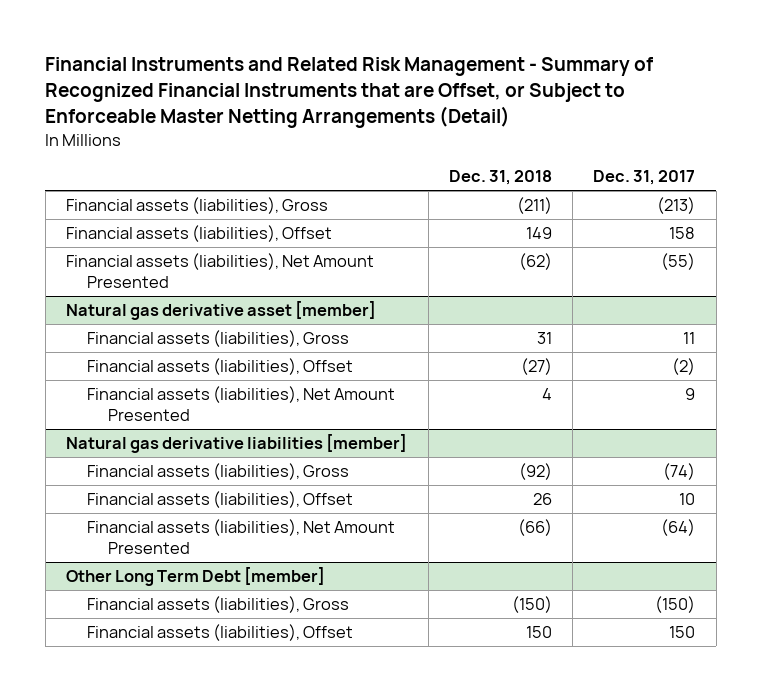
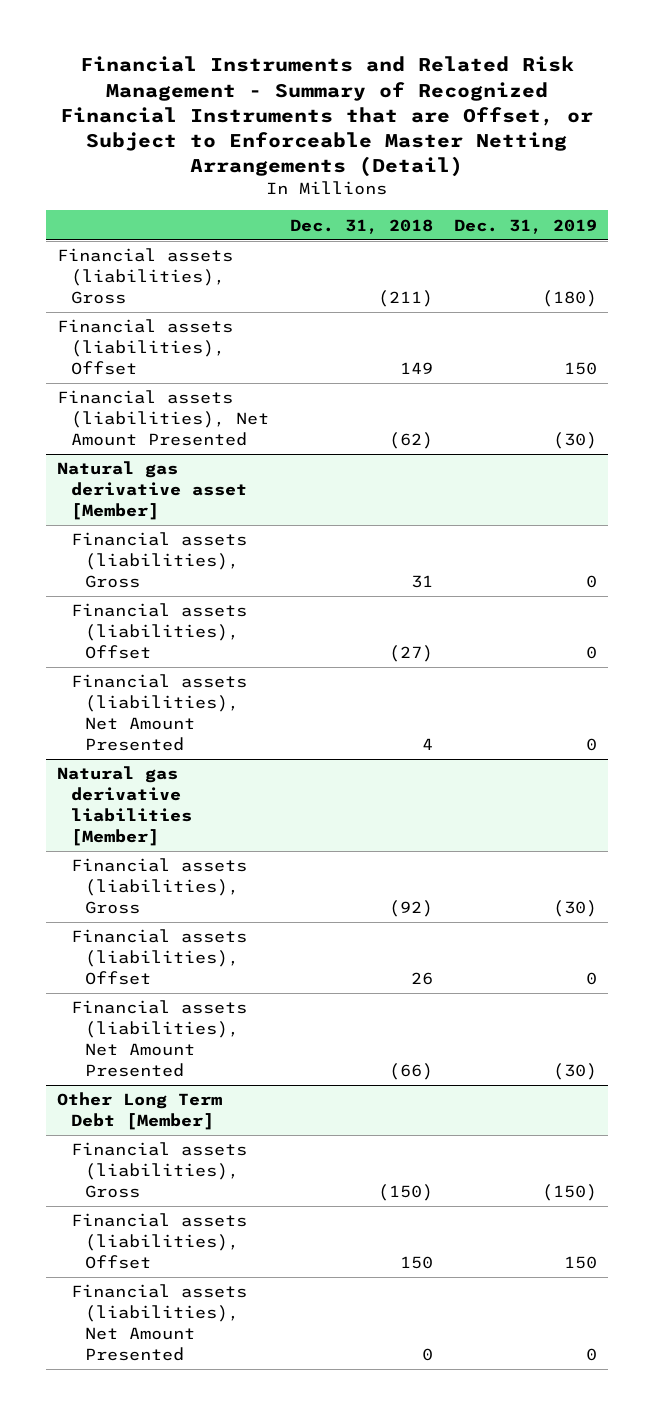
- | Dec. 31, 2018 | Dec. 31, 2017
+ | Dec. 31, 2018 | Dec. 31, 2019
- Natural gas derivative asset [member]
+ Natural gas derivative asset [Member]
- Natural gas derivative liabilities [member]
+ Natural gas derivative liabilities [Member]
- Other Long Term Debt [member]
+ Other Long Term Debt [Member]
+ Financial assets (liabilities), Net Amount Presented | 0 | 0

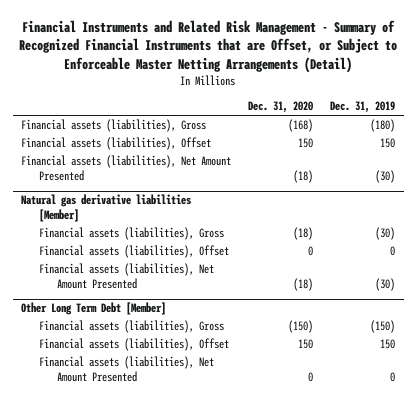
- | Dec. 31, 2018 | Dec. 31, 2019
+ | Dec. 31, 2020 | Dec. 31, 2019
- Natural gas derivative asset [Member]
- Financial assets (liabilities), Gross | 31 | 0
- Financial assets (liabilities), Offset | (27) | 0
- Financial assets (liabilities), Net Amount Presented | 4 | 0

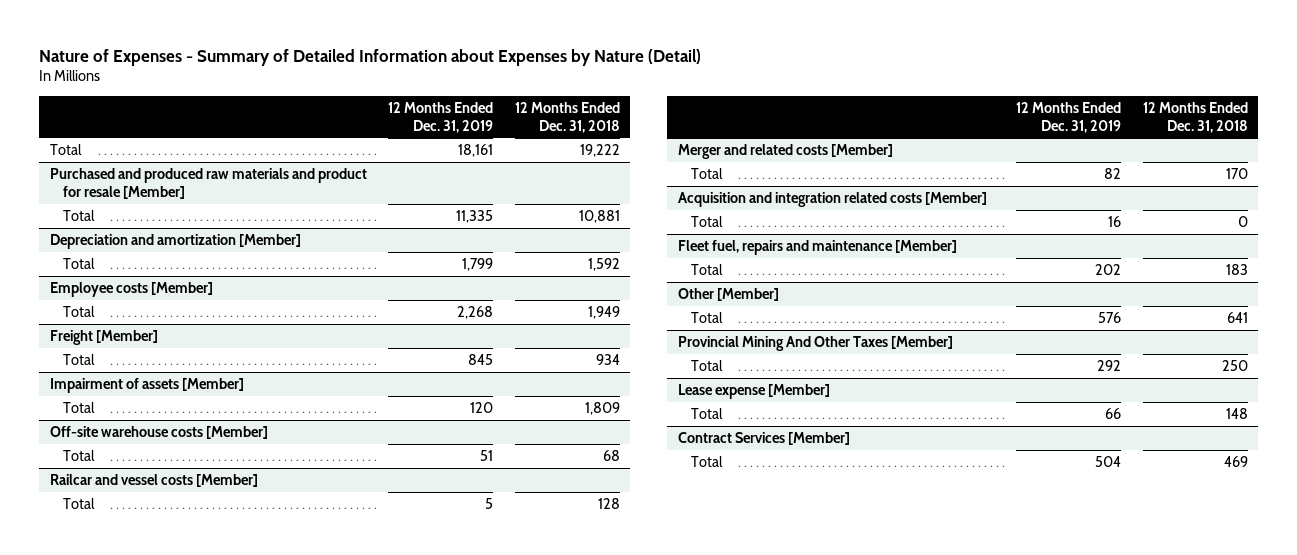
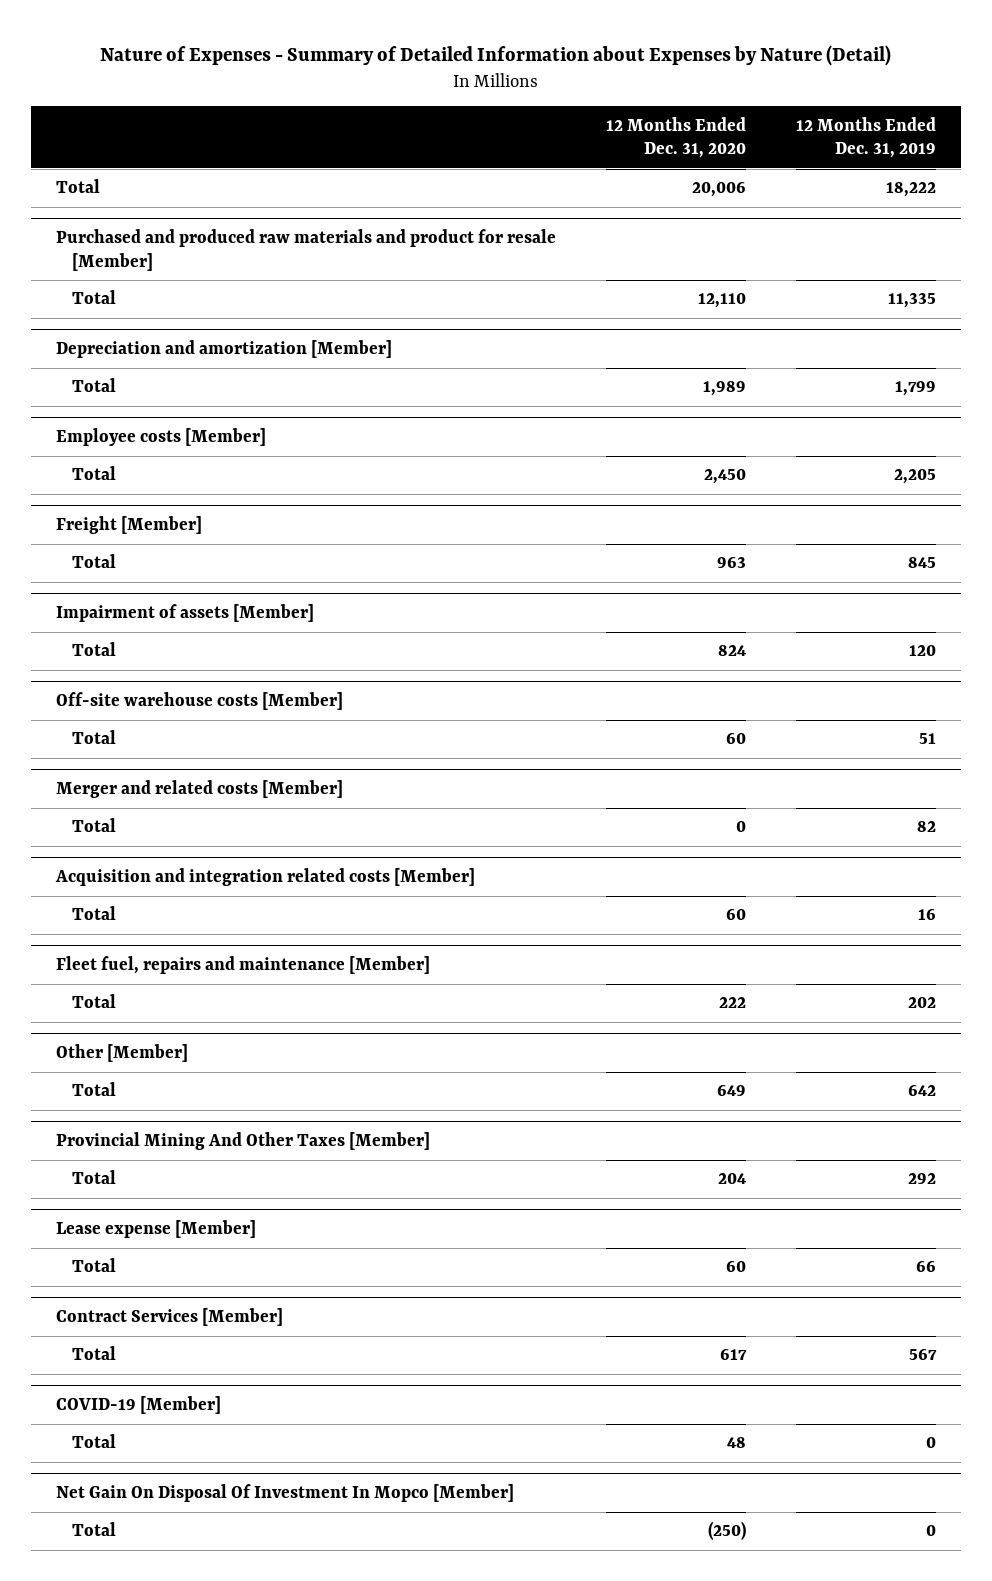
- | 12 Months Ended Dec. 31, 2019 | 12 Months Ended Dec. 31, 2018
+ | 12 Months Ended Dec. 31, 2020 | 12 Months Ended Dec. 31, 2019
- Total | 18,161 | 19,222
+ Total | 20,006 | 18,222
@ Employee costs [Member]
- Total | 2,268 | 1,949
+ Total | 2,450 | 2,205
- Railcar and vessel costs [Member]
- Total | 5 | 128
@ Other [Member]
- Total | 576 | 641
+ Total | 649 | 642
@ Contract Services [Member]
- Total | 504 | 469
+ Total | 617 | 567
+ COVID-19 [Member]
+ Total | 48 | 0
+ Net Gain On Disposal Of Investment In Mopco [Member]
+ Total | (250) | 0

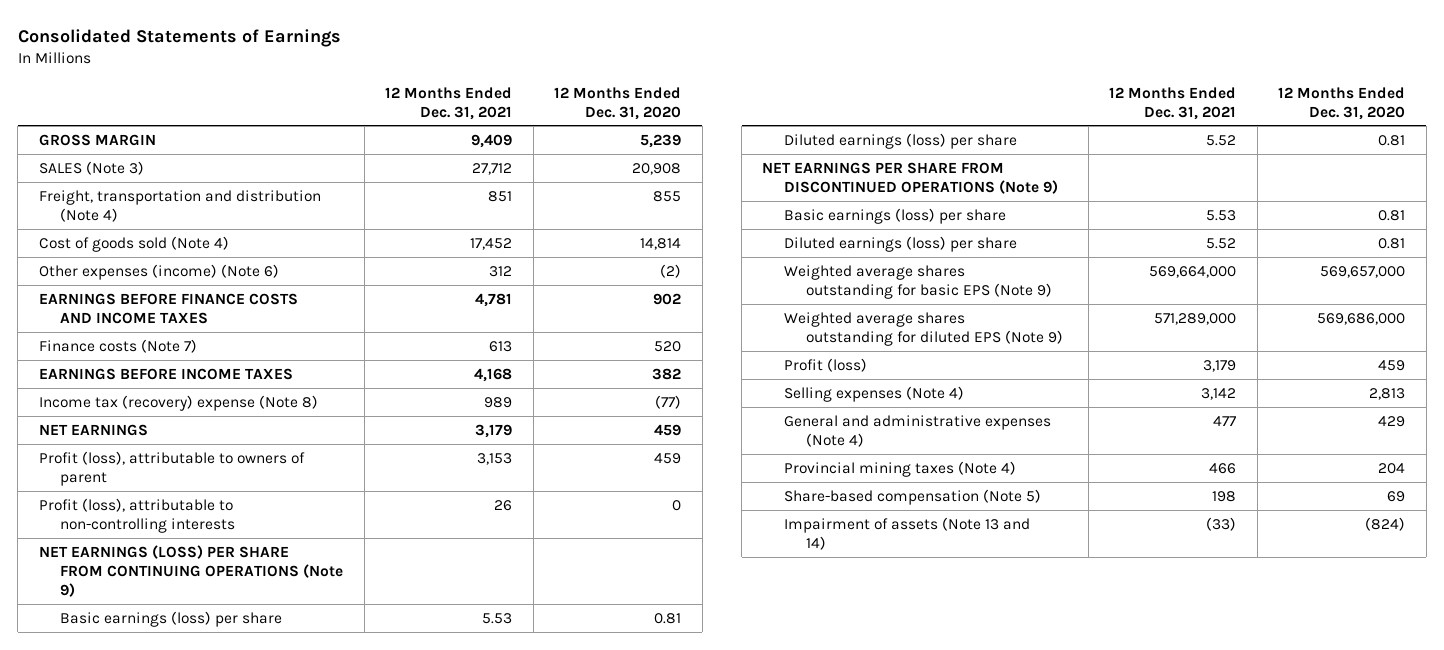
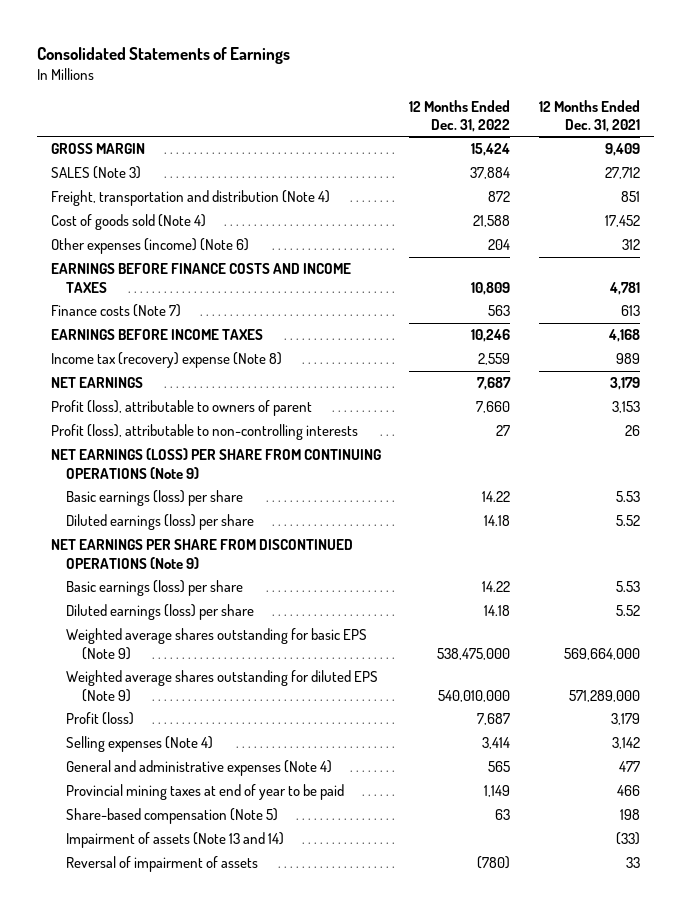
- | 12 Months Ended Dec. 31, 2021 | 12 Months Ended Dec. 31, 2020
+ | 12 Months Ended Dec. 31, 2022 | 12 Months Ended Dec. 31, 2021
- Provincial mining taxes (Note 4) | 466 | 204
+ Provincial mining taxes at end of year to be paid | 1,149 | 466
+ Reversal of impairment of assets | (780) | 33

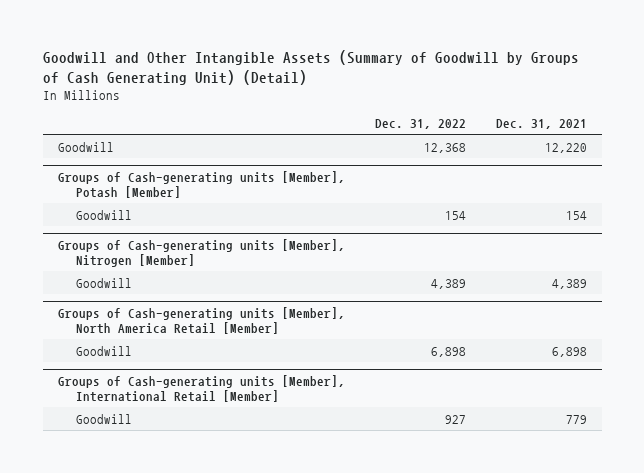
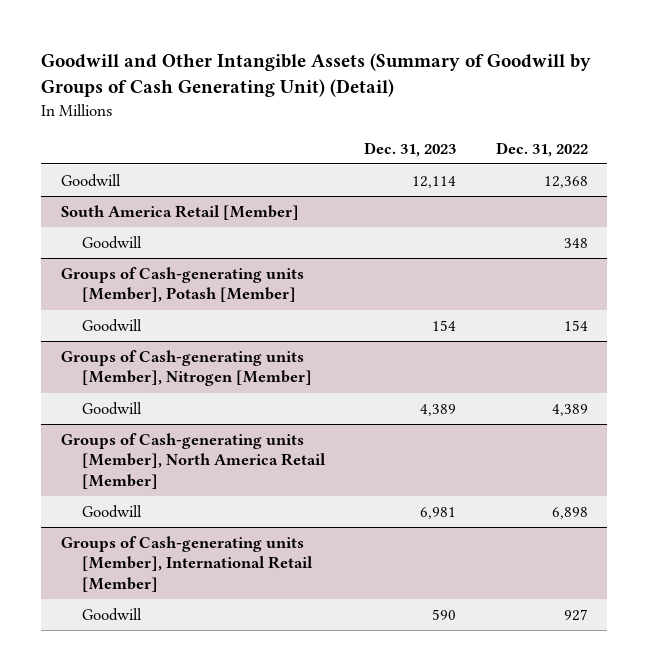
- | Dec. 31, 2022 | Dec. 31, 2021
+ | Dec. 31, 2023 | Dec. 31, 2022
+ South America Retail [Member]
+ Goodwill | | 348

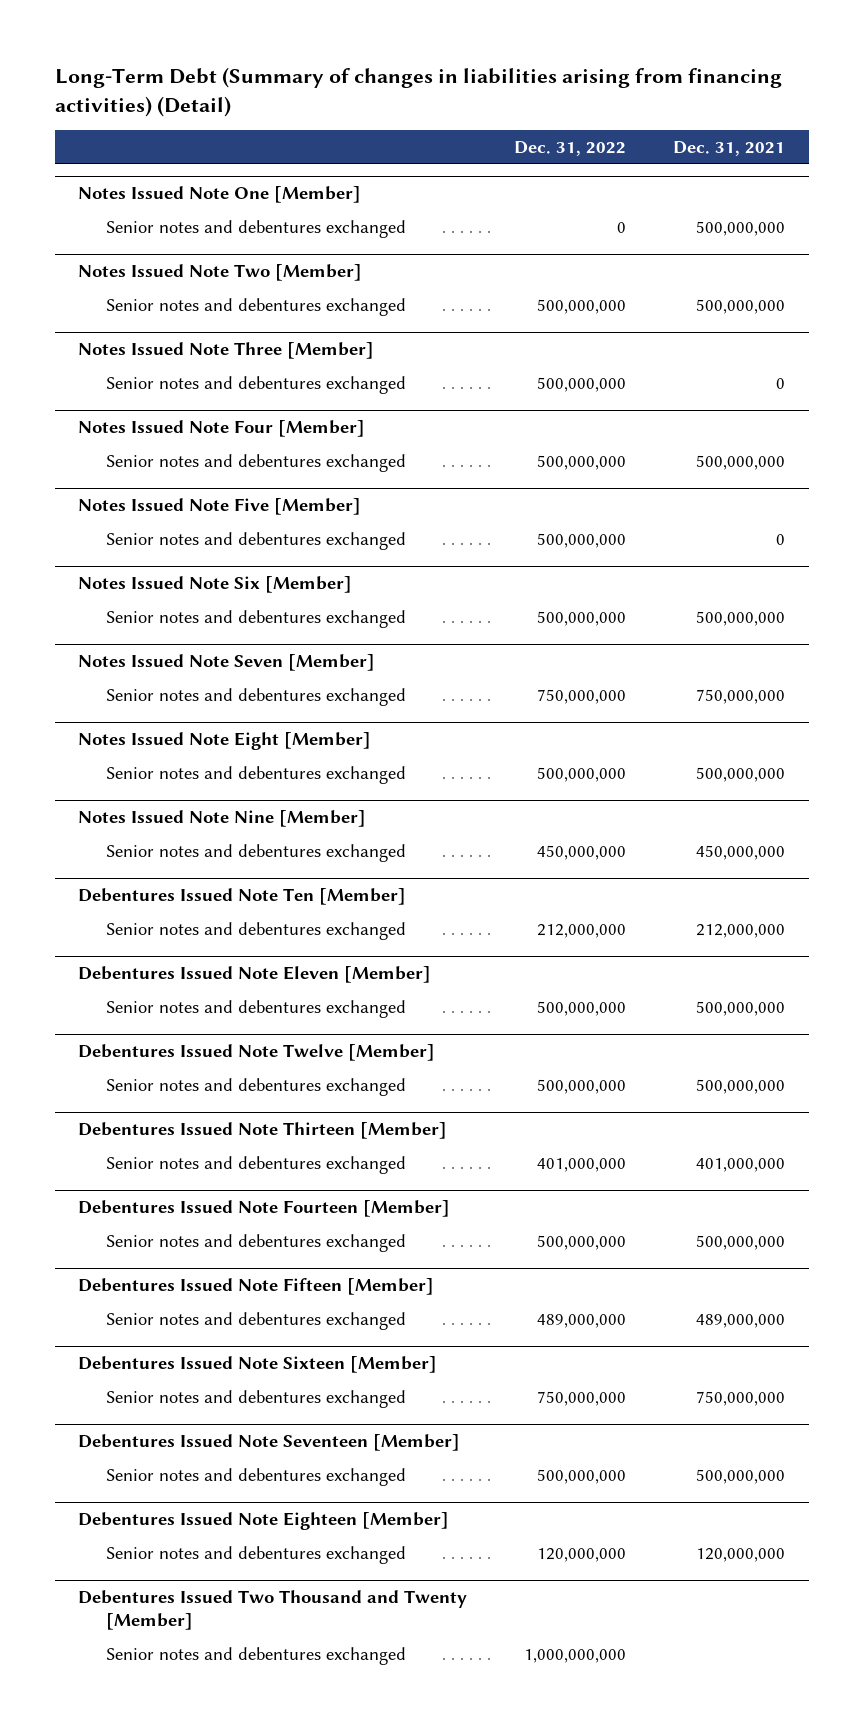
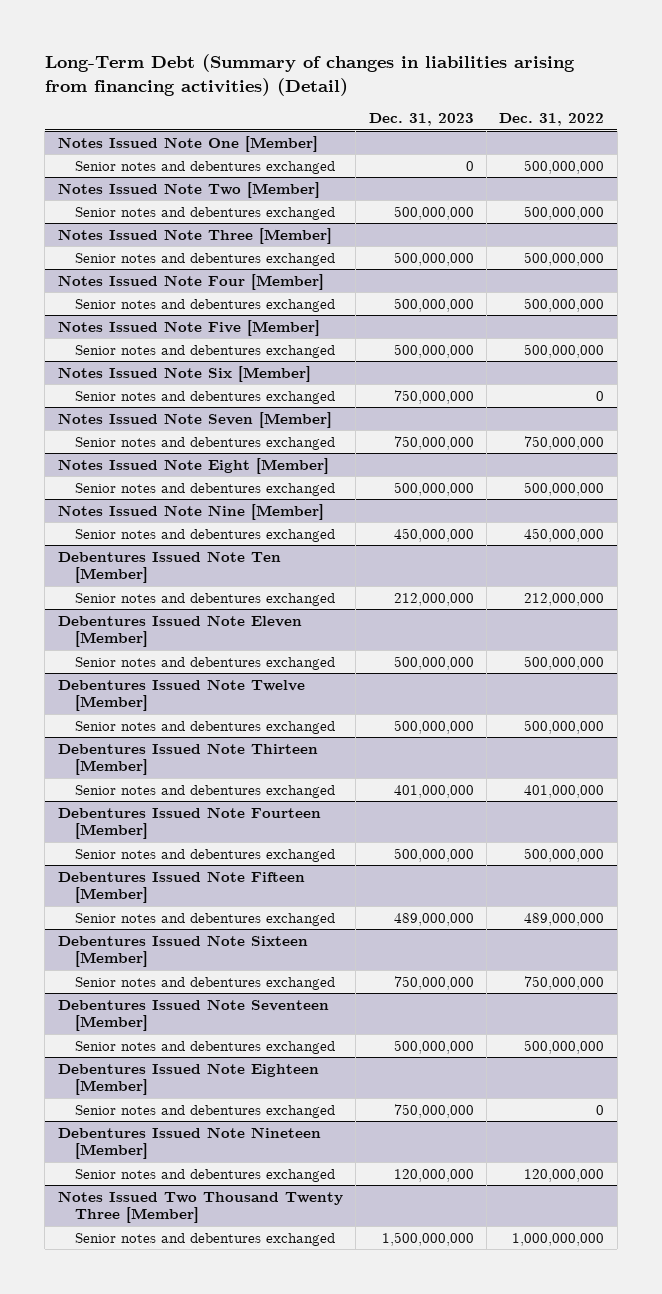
- | Dec. 31, 2022 | Dec. 31, 2021
+ | Dec. 31, 2023 | Dec. 31, 2022
@ Notes Issued Note One [Member]
- Senior notes and debentures exchanged | 0 | 500,000,000
+ Senior notes and debentures exchanged | 0 | 500,000,000
@ Notes Issued Note Six [Member]
- Senior notes and debentures exchanged | 500,000,000 | 500,000,000
+ Senior notes and debentures exchanged | 750,000,000 | 0
@ Debentures Issued Note Eighteen [Member]
+ Senior notes and debentures exchanged | 750,000,000 | 0
+ Debentures Issued Note Nineteen [Member]
- Debentures Issued Two Thousand and Twenty [Member]
+ Notes Issued Two Thousand Twenty Three [Member]

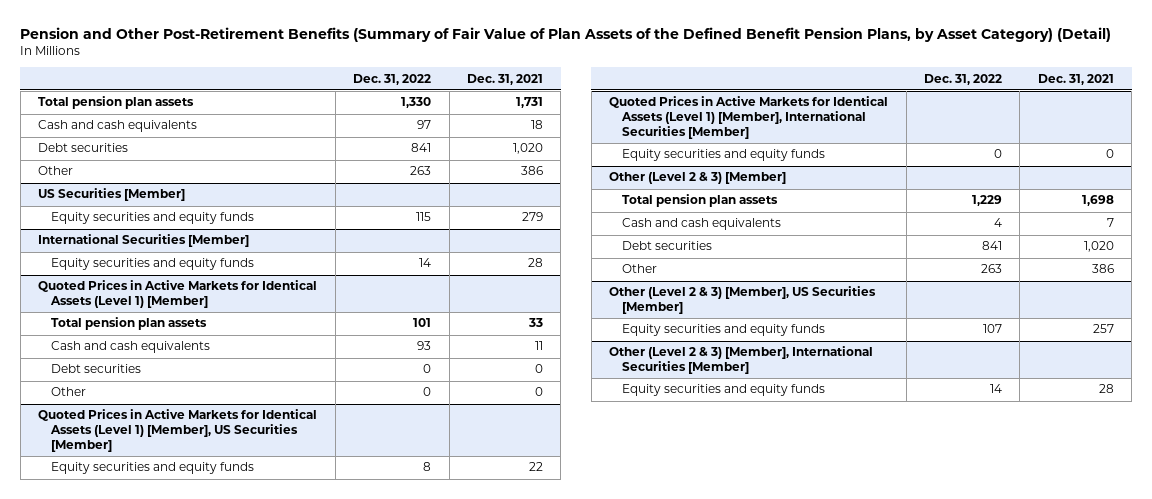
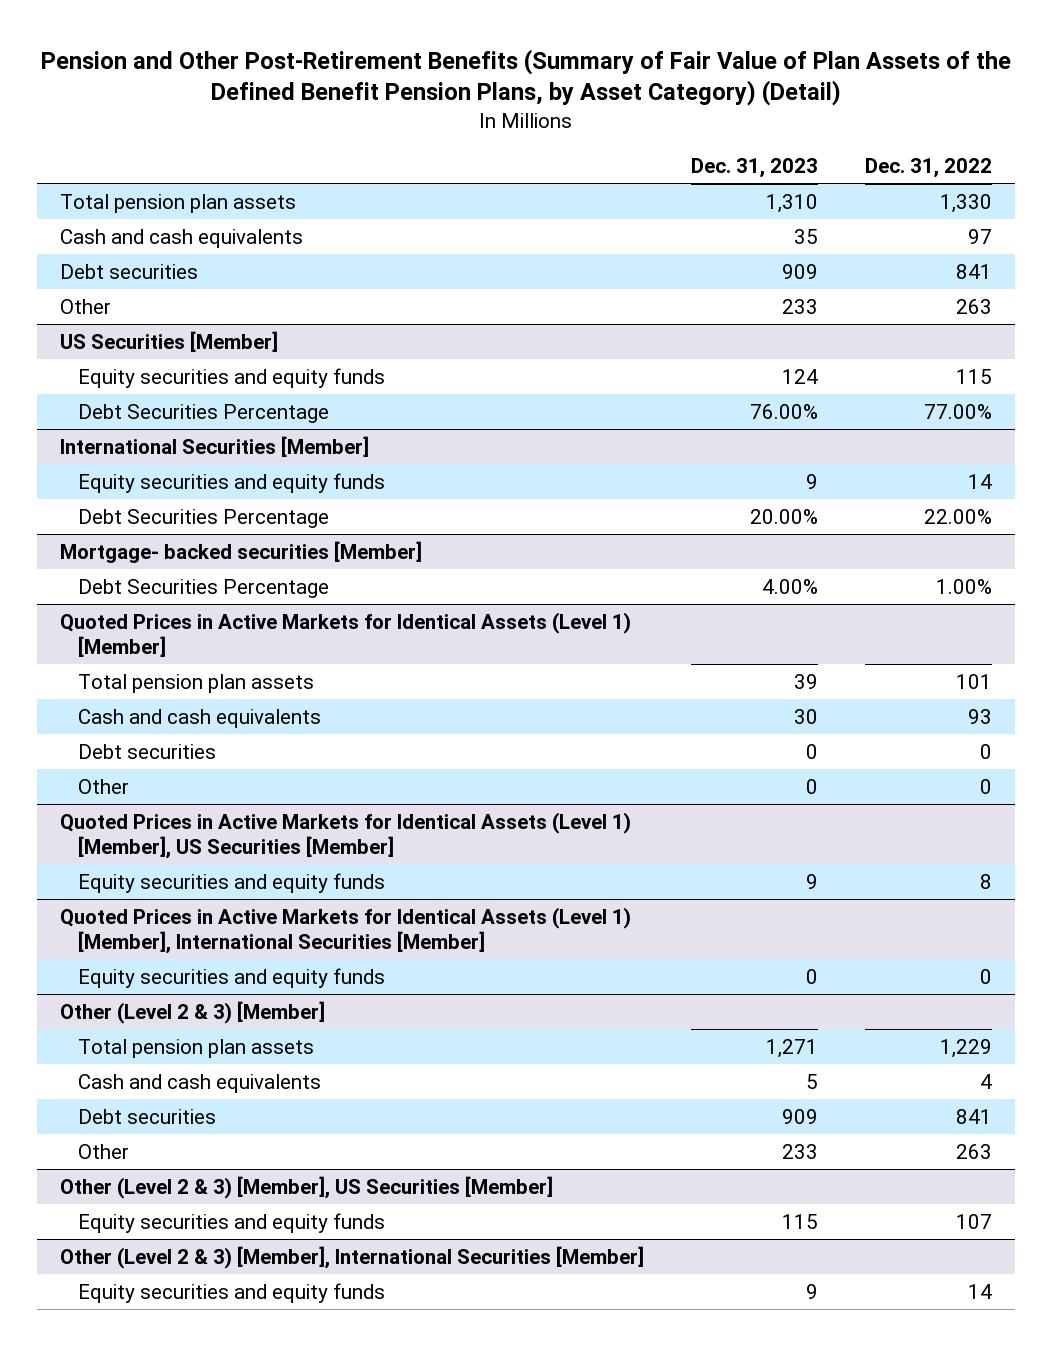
- | Dec. 31, 2022 | Dec. 31, 2021
+ | Dec. 31, 2023 | Dec. 31, 2022
@ US Securities [Member]
+ Debt Securities Percentage | 76.00% | 77.00%
@ International Securities [Member]
+ Debt Securities Percentage | 20.00% | 22.00%
+ Mortgage- backed securities [Member]
+ Debt Securities Percentage | 4.00% | 1.00%

